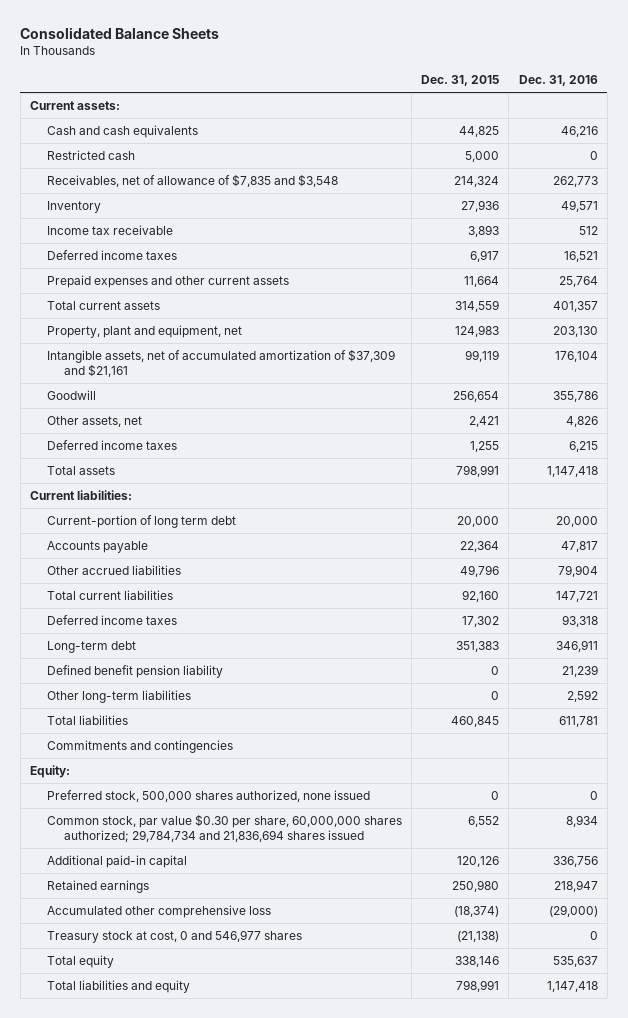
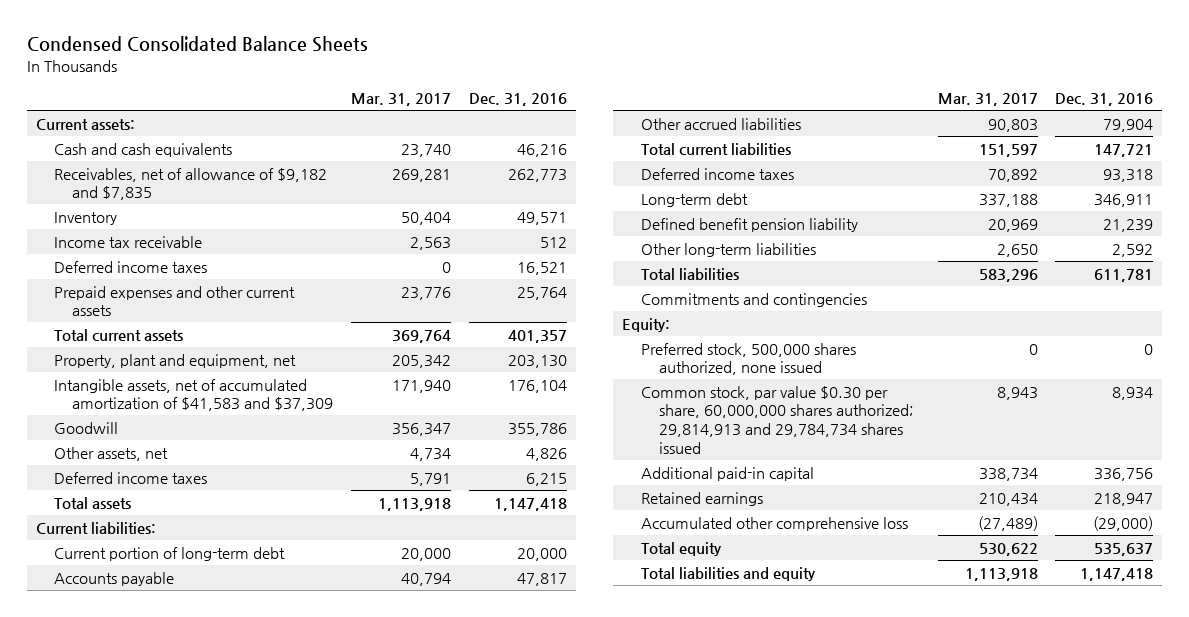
- Consolidated Balance Sheets
+ Condensed Consolidated Balance Sheets
- | Dec. 31, 2015 | Dec. 31, 2016
+ | Mar. 31, 2017 | Dec. 31, 2016
- Restricted cash | 5,000 | 0
- Receivables, net of allowance of $7,835 and $3,548 | 214,324 | 262,773
+ Receivables, net of allowance of $9,182 and $7,835 | 269,281 | 262,773
- Intangible assets, net of accumulated amortization of $37,309 and $21,161 | 99,119 | 176,104
+ Intangible assets, net of accumulated amortization of $41,583 and $37,309 | 171,940 | 176,104
- Current-portion of long term debt | 20,000 | 20,000
+ Current portion of long-term debt | 20,000 | 20,000
- Common stock, par value $0.30 per share, 60,000,000 shares authorized; 29,784,734 and 21,836,694 shares issued | 6,552 | 8,934
+ Common stock, par value $0.30 per share, 60,000,000 shares authorized; 29,814,913 and 29,784,734 shares issued | 8,943 | 8,934
- Treasury stock at cost, 0 and 546,977 shares | (21,138) | 0

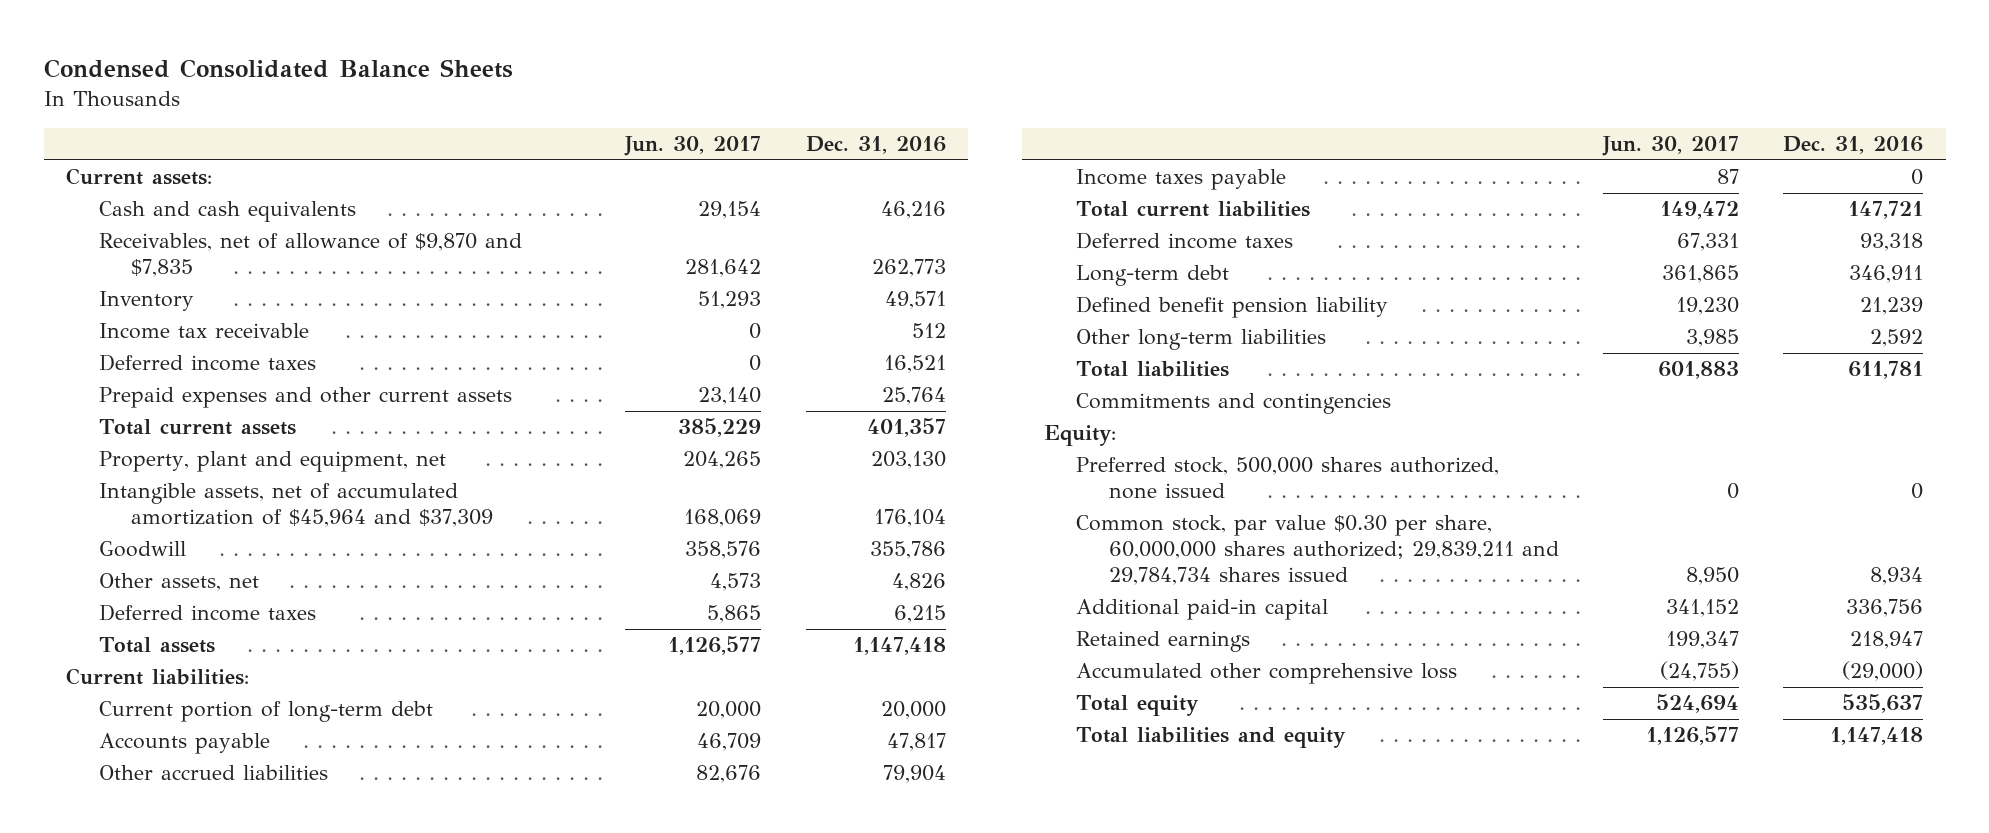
- | Mar. 31, 2017 | Dec. 31, 2016
+ | Jun. 30, 2017 | Dec. 31, 2016
- Receivables, net of allowance of $9,182 and $7,835 | 269,281 | 262,773
+ Receivables, net of allowance of $9,870 and $7,835 | 281,642 | 262,773
- Intangible assets, net of accumulated amortization of $41,583 and $37,309 | 171,940 | 176,104
+ Intangible assets, net of accumulated amortization of $45,964 and $37,309 | 168,069 | 176,104
+ Income taxes payable | 87 | 0
- Common stock, par value $0.30 per share, 60,000,000 shares authorized; 29,814,913 and 29,784,734 shares issued | 8,943 | 8,934
+ Common stock, par value $0.30 per share, 60,000,000 shares authorized; 29,839,211 and 29,784,734 shares issued | 8,950 | 8,934

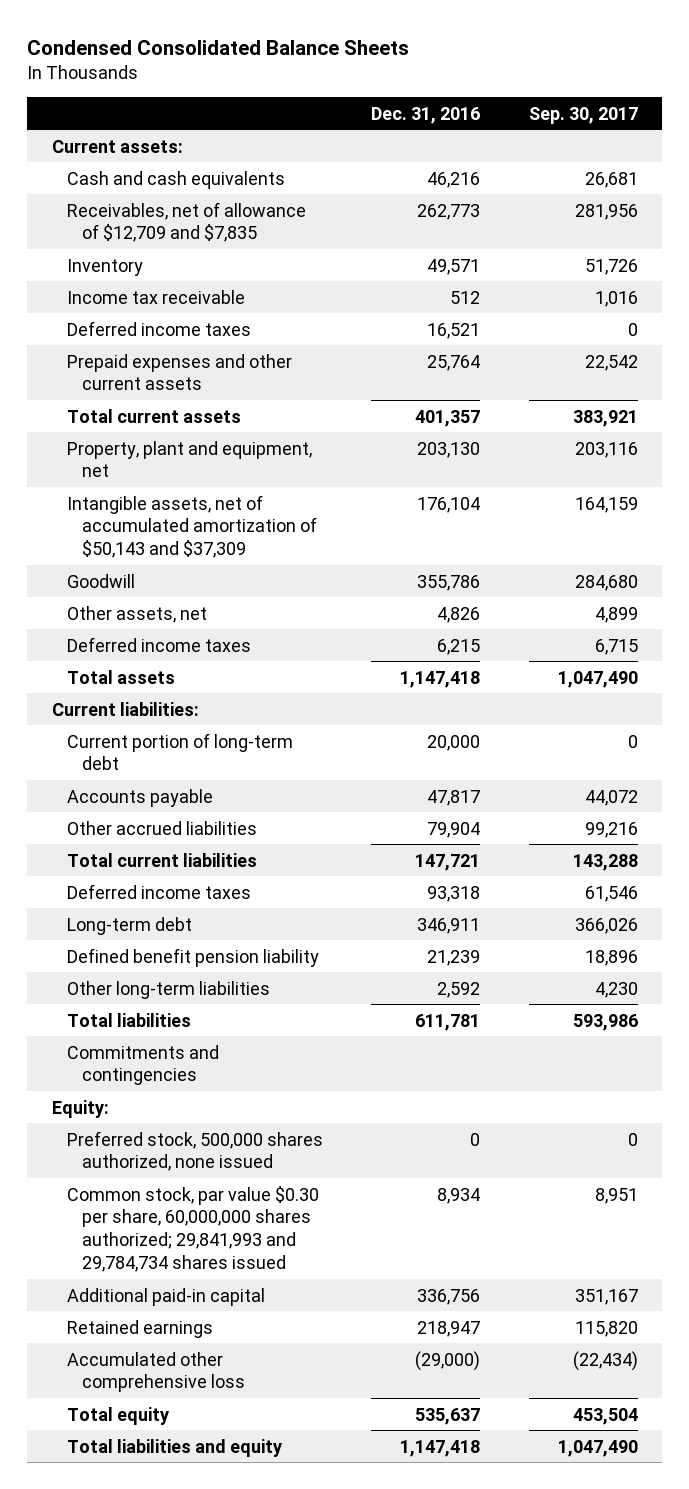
- | Jun. 30, 2017 | Dec. 31, 2016
+ | Dec. 31, 2016 | Sep. 30, 2017
- Receivables, net of allowance of $9,870 and $7,835 | 281,642 | 262,773
+ Receivables, net of allowance of $12,709 and $7,835 | 262,773 | 281,956
- Intangible assets, net of accumulated amortization of $45,964 and $37,309 | 168,069 | 176,104
+ Intangible assets, net of accumulated amortization of $50,143 and $37,309 | 176,104 | 164,159
- Income taxes payable | 87 | 0
- Common stock, par value $0.30 per share, 60,000,000 shares authorized; 29,839,211 and 29,784,734 shares issued | 8,950 | 8,934
+ Common stock, par value $0.30 per share, 60,000,000 shares authorized; 29,841,993 and 29,784,734 shares issued | 8,934 | 8,951

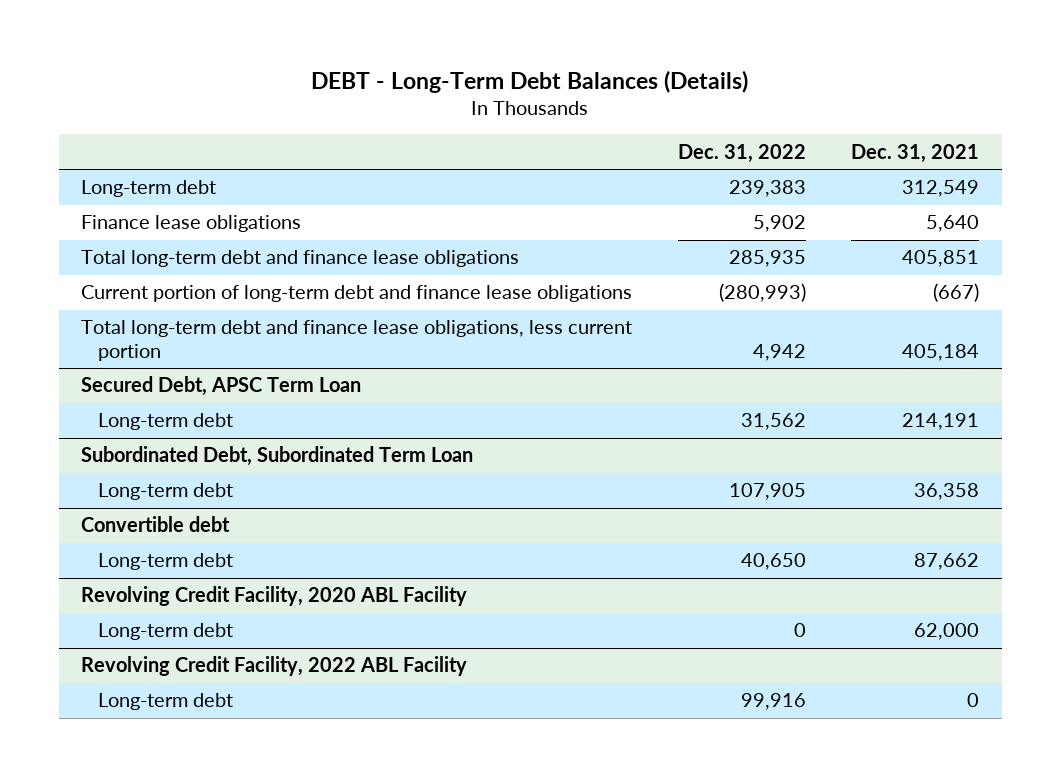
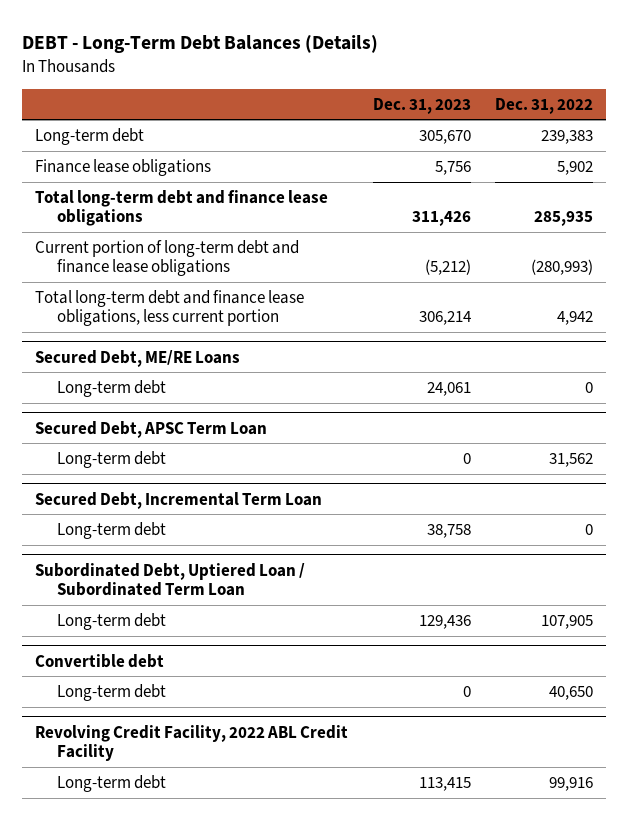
- | Dec. 31, 2022 | Dec. 31, 2021
+ | Dec. 31, 2023 | Dec. 31, 2022
+ Secured Debt, ME/RE Loans
+ Long-term debt | 24,061 | 0
- Subordinated Debt, Subordinated Term Loan
+ Secured Debt, Incremental Term Loan
+ Long-term debt | 38,758 | 0
+ Subordinated Debt, Uptiered Loan / Subordinated Term Loan
- Revolving Credit Facility, 2020 ABL Facility
- Long-term debt | 0 | 62,000
- Revolving Credit Facility, 2022 ABL Facility
+ Revolving Credit Facility, 2022 ABL Credit Facility

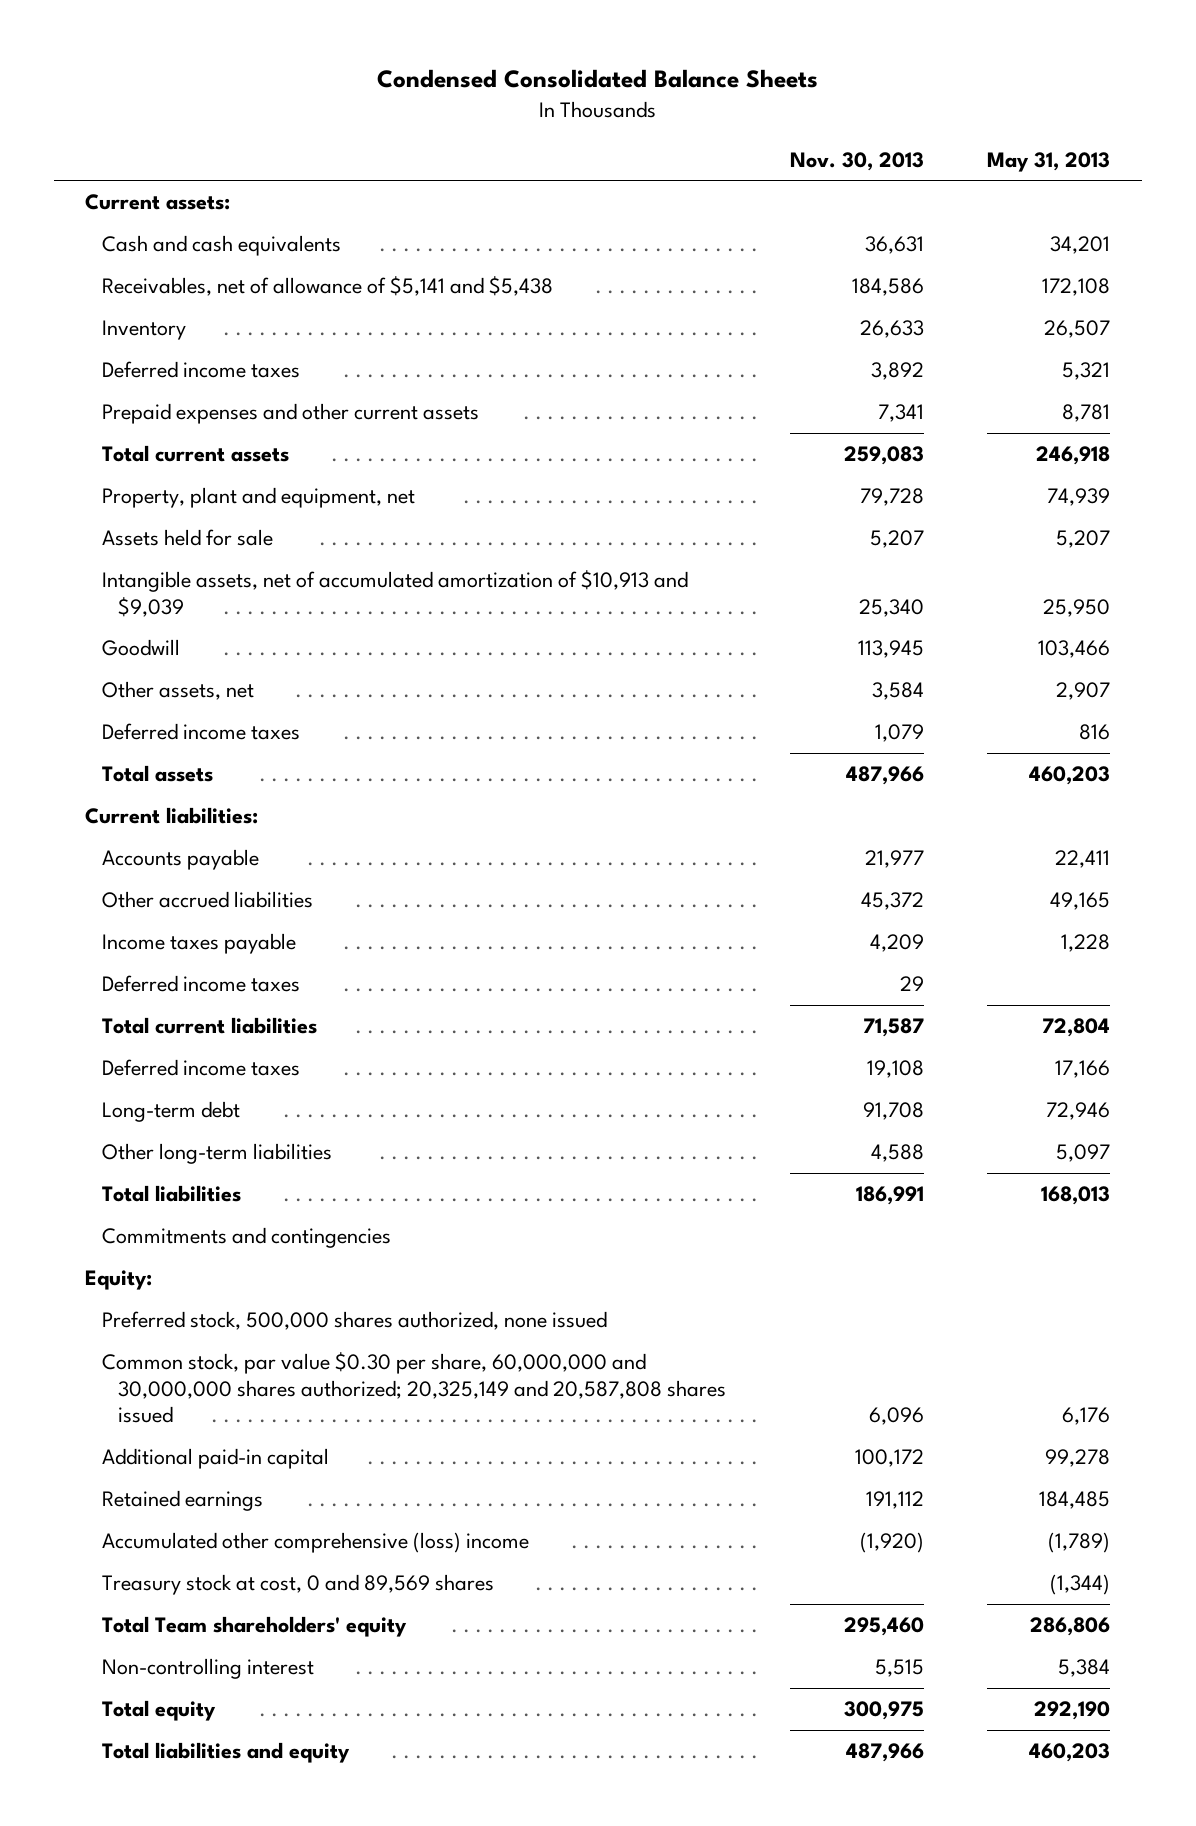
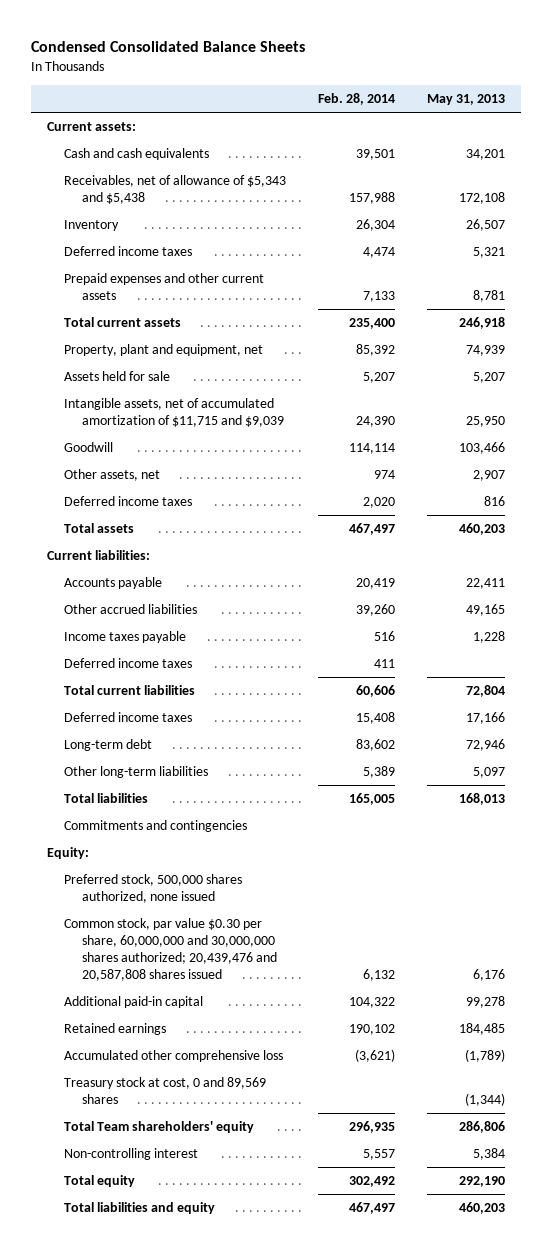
- | Nov. 30, 2013 | May 31, 2013
+ | Feb. 28, 2014 | May 31, 2013
- Receivables, net of allowance of $5,141 and $5,438 | 184,586 | 172,108
+ Receivables, net of allowance of $5,343 and $5,438 | 157,988 | 172,108
- Intangible assets, net of accumulated amortization of $10,913 and $9,039 | 25,340 | 25,950
+ Intangible assets, net of accumulated amortization of $11,715 and $9,039 | 24,390 | 25,950
- Common stock, par value $0.30 per share, 60,000,000 and 30,000,000 shares authorized; 20,325,149 and 20,587,808 shares issued | 6,096 | 6,176
+ Common stock, par value $0.30 per share, 60,000,000 and 30,000,000 shares authorized; 20,439,476 and 20,587,808 shares issued | 6,132 | 6,176
- Accumulated other comprehensive (loss) income | (1,920) | (1,789)
+ Accumulated other comprehensive loss | (3,621) | (1,789)

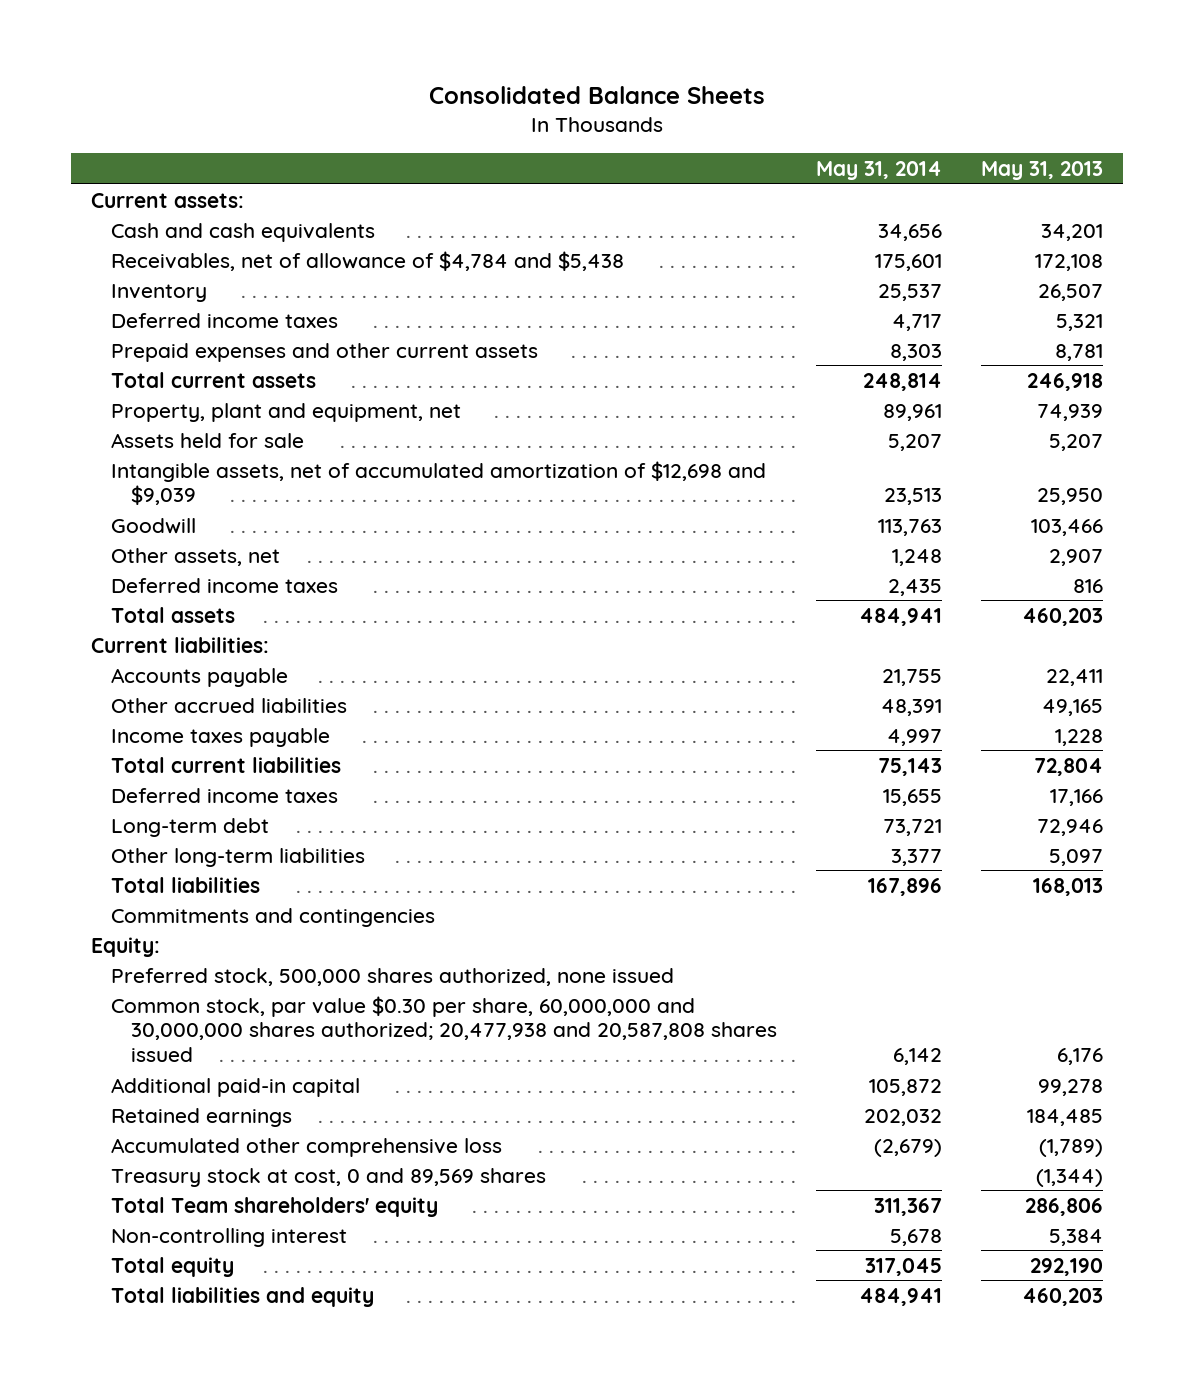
- Condensed Consolidated Balance Sheets
+ Consolidated Balance Sheets
- | Feb. 28, 2014 | May 31, 2013
+ | May 31, 2014 | May 31, 2013
- Receivables, net of allowance of $5,343 and $5,438 | 157,988 | 172,108
+ Receivables, net of allowance of $4,784 and $5,438 | 175,601 | 172,108
- Intangible assets, net of accumulated amortization of $11,715 and $9,039 | 24,390 | 25,950
+ Intangible assets, net of accumulated amortization of $12,698 and $9,039 | 23,513 | 25,950
- Deferred income taxes | 411 |
- Common stock, par value $0.30 per share, 60,000,000 and 30,000,000 shares authorized; 20,439,476 and 20,587,808 shares issued | 6,132 | 6,176
+ Common stock, par value $0.30 per share, 60,000,000 and 30,000,000 shares authorized; 20,477,938 and 20,587,808 shares issued | 6,142 | 6,176

